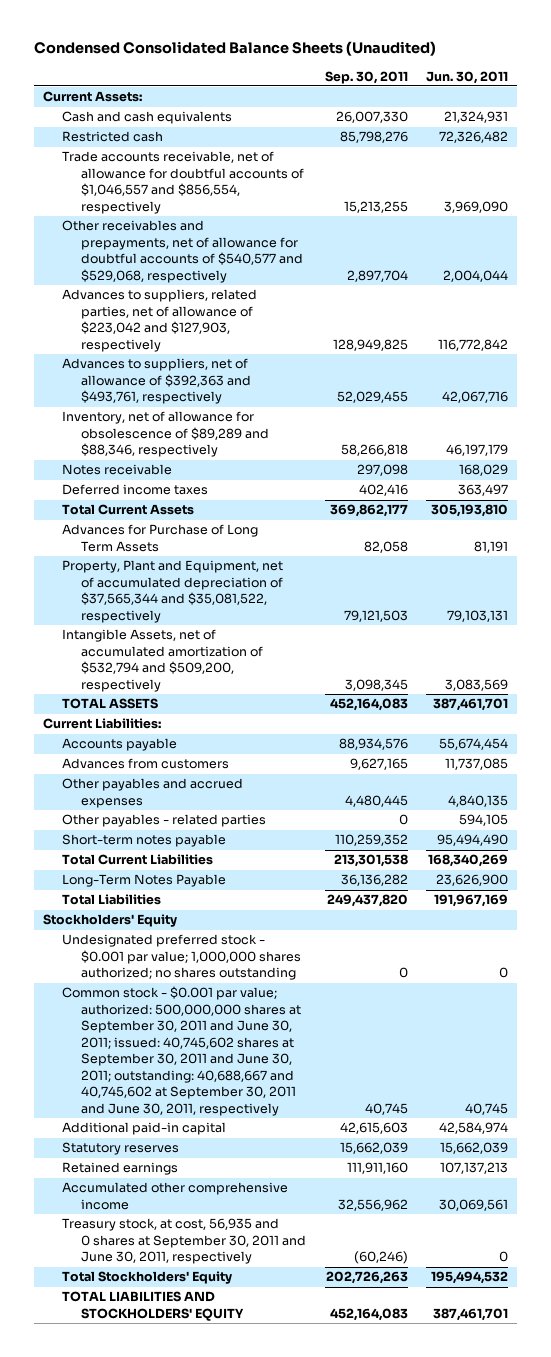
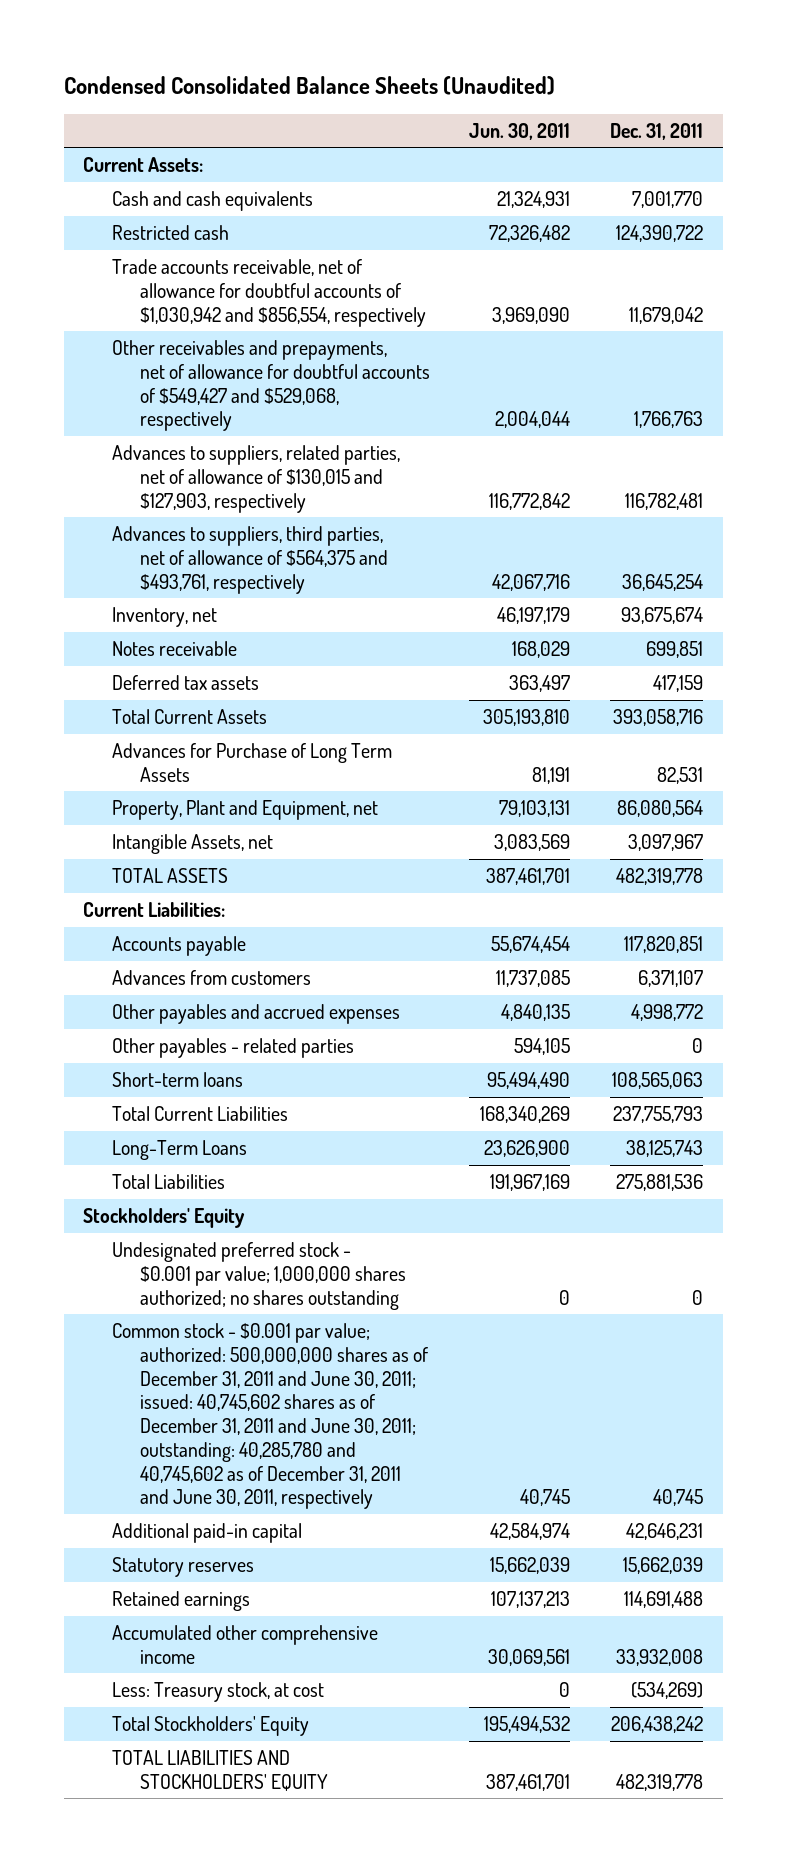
- | Sep. 30, 2011 | Jun. 30, 2011
+ | Jun. 30, 2011 | Dec. 31, 2011
- Trade accounts receivable, net of allowance for doubtful accounts of $1,046,557 and $856,554, respectively | 15,213,255 | 3,969,090
- Other receivables and prepayments, net of allowance for doubtful accounts of $540,577 and $529,068, respectively | 2,897,704 | 2,004,044
- Advances to suppliers, related parties, net of allowance of $223,042 and $127,903, respectively | 128,949,825 | 116,772,842
- Advances to suppliers, net of allowance of $392,363 and $493,761, respectively | 52,029,455 | 42,067,716
- Inventory, net of allowance for obsolescence of $89,289 and $88,346, respectively | 58,266,818 | 46,197,179
+ Trade accounts receivable, net of allowance for doubtful accounts of $1,030,942 and $856,554, respectively | 3,969,090 | 11,679,042
+ Other receivables and prepayments, net of allowance for doubtful accounts of $549,427 and $529,068, respectively | 2,004,044 | 1,766,763
+ Advances to suppliers, related parties, net of allowance of $130,015 and $127,903, respectively | 116,772,842 | 116,782,481
+ Advances to suppliers, third parties, net of allowance of $564,375 and $493,761, respectively | 42,067,716 | 36,645,254
+ Inventory, net | 46,197,179 | 93,675,674
- Deferred income taxes | 402,416 | 363,497
+ Deferred tax assets | 363,497 | 417,159
- Property, Plant and Equipment, net of accumulated depreciation of $37,565,344 and $35,081,522, respectively | 79,121,503 | 79,103,131
- Intangible Assets, net of accumulated amortization of $532,794 and $509,200, respectively | 3,098,345 | 3,083,569
+ Property, Plant and Equipment, net | 79,103,131 | 86,080,564
+ Intangible Assets, net | 3,083,569 | 3,097,967
- Short-term notes payable | 110,259,352 | 95,494,490
+ Short-term loans | 95,494,490 | 108,565,063
- Long-Term Notes Payable | 36,136,282 | 23,626,900
+ Long-Term Loans | 23,626,900 | 38,125,743
- Common stock - $0.001 par value; authorized: 500,000,000 shares at September 30, 2011 and June 30, 2011; issued: 40,745,602 shares at September 30, 2011 and June 30, 2011; outstanding: 40,688,667 and 40,745,602 at September 30, 2011 and June 30, 2011, respectively | 40,745 | 40,745
+ Common stock - $0.001 par value; authorized: 500,000,000 shares as of December 31, 2011 and June 30, 2011; issued: 40,745,602 shares as of December 31, 2011 and June 30, 2011; outstanding: 40,285,780 and 40,745,602 as of December 31, 2011 and June 30, 2011, respectively | 40,745 | 40,745
- Treasury stock, at cost, 56,935 and 0 shares at September 30, 2011 and June 30, 2011, respectively | (60,246) | 0
+ Less: Treasury stock, at cost | 0 | (534,269)

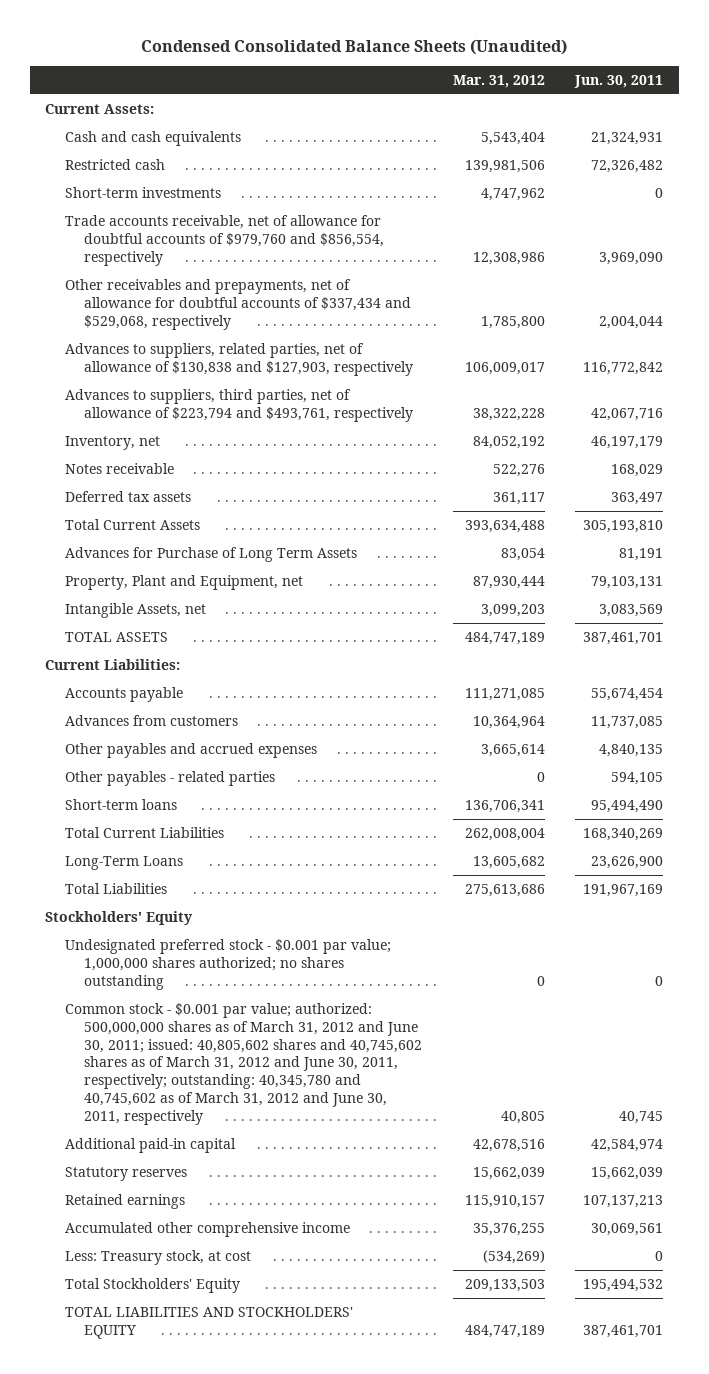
- | Jun. 30, 2011 | Dec. 31, 2011
+ | Mar. 31, 2012 | Jun. 30, 2011
- Trade accounts receivable, net of allowance for doubtful accounts of $1,030,942 and $856,554, respectively | 3,969,090 | 11,679,042
- Other receivables and prepayments, net of allowance for doubtful accounts of $549,427 and $529,068, respectively | 2,004,044 | 1,766,763
- Advances to suppliers, related parties, net of allowance of $130,015 and $127,903, respectively | 116,772,842 | 116,782,481
- Advances to suppliers, third parties, net of allowance of $564,375 and $493,761, respectively | 42,067,716 | 36,645,254
+ Short-term investments | 4,747,962 | 0
+ Trade accounts receivable, net of allowance for doubtful accounts of $979,760 and $856,554, respectively | 12,308,986 | 3,969,090
+ Other receivables and prepayments, net of allowance for doubtful accounts of $337,434 and $529,068, respectively | 1,785,800 | 2,004,044
+ Advances to suppliers, related parties, net of allowance of $130,838 and $127,903, respectively | 106,009,017 | 116,772,842
+ Advances to suppliers, third parties, net of allowance of $223,794 and $493,761, respectively | 38,322,228 | 42,067,716
- Common stock - $0.001 par value; authorized: 500,000,000 shares as of December 31, 2011 and June 30, 2011; issued: 40,745,602 shares as of December 31, 2011 and June 30, 2011; outstanding: 40,285,780 and 40,745,602 as of December 31, 2011 and June 30, 2011, respectively | 40,745 | 40,745
+ Common stock - $0.001 par value; authorized: 500,000,000 shares as of March 31, 2012 and June 30, 2011; issued: 40,805,602 shares and 40,745,602 shares as of March 31, 2012 and June 30, 2011, respectively; outstanding: 40,345,780 and 40,745,602 as of March 31, 2012 and June 30, 2011, respectively | 40,805 | 40,745

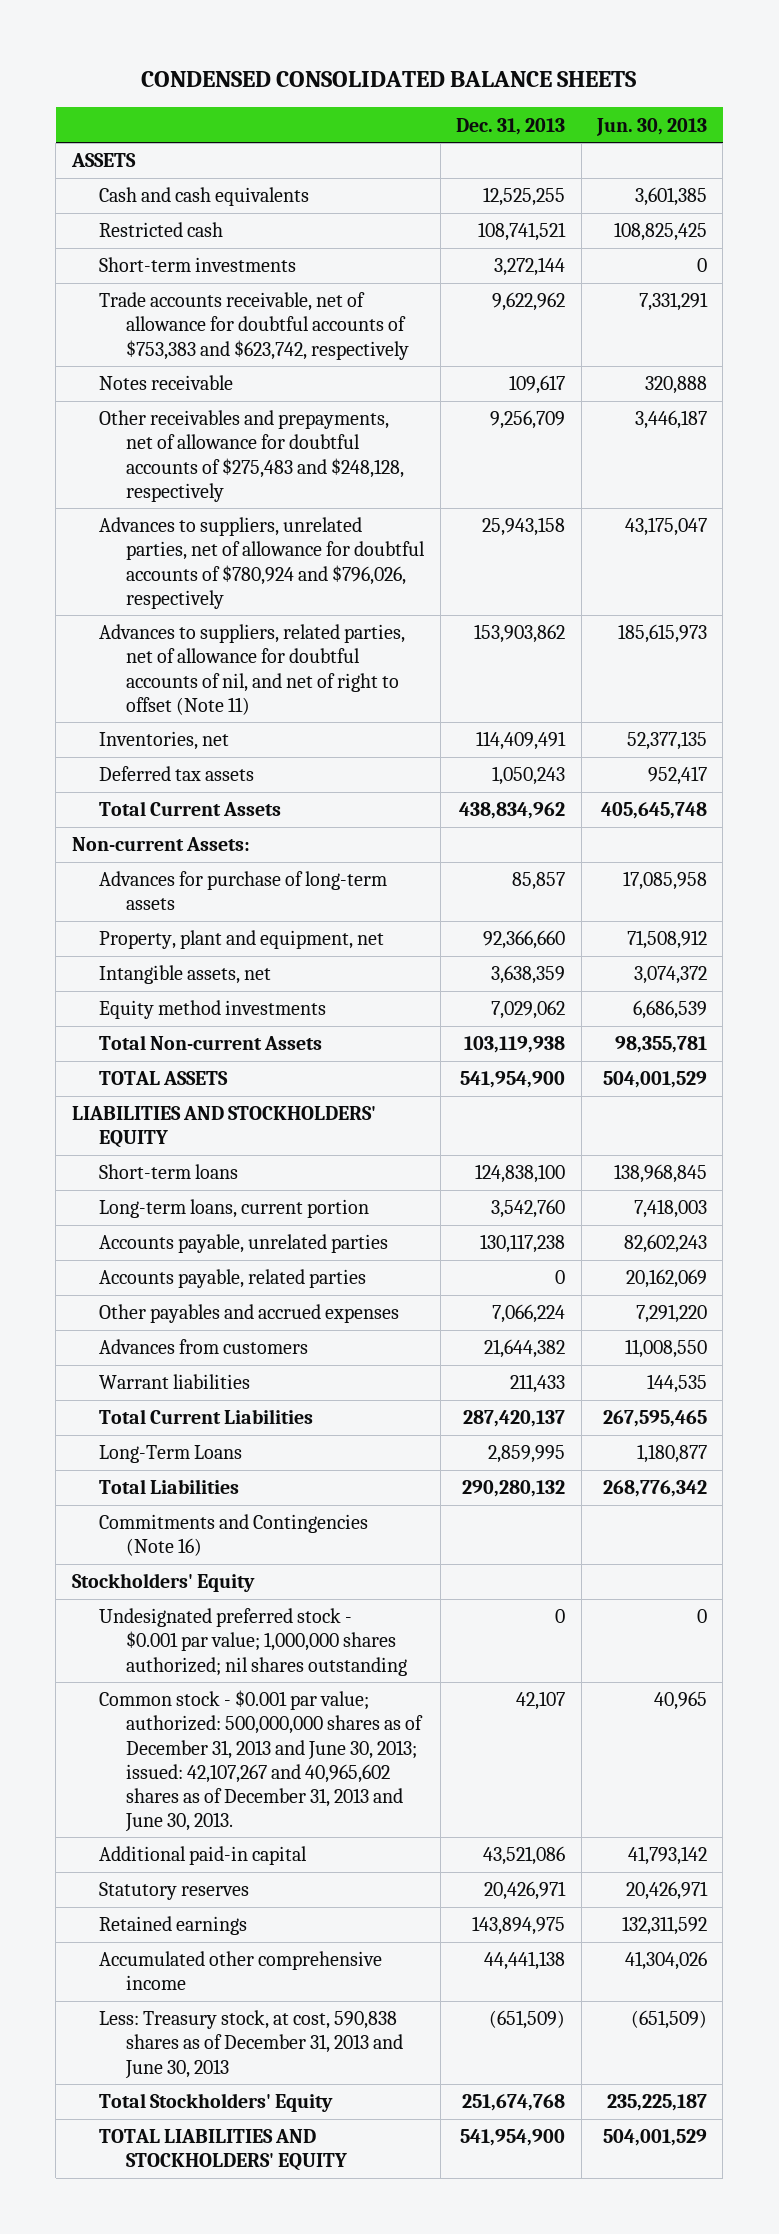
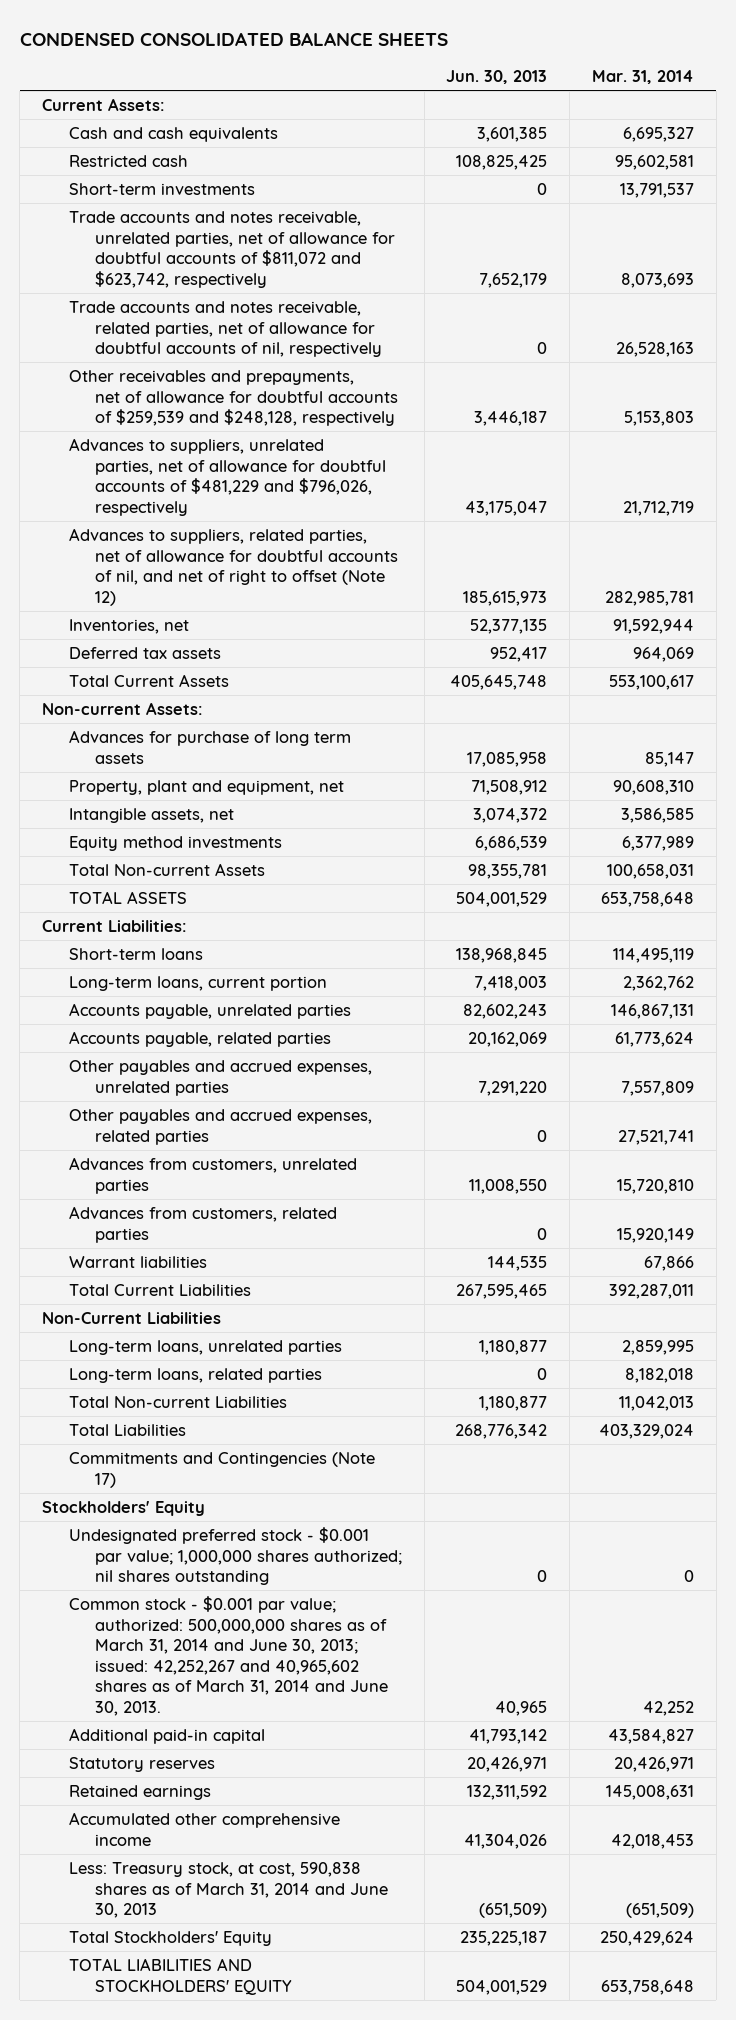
- | Dec. 31, 2013 | Jun. 30, 2013
+ | Jun. 30, 2013 | Mar. 31, 2014
- ASSETS
+ Current Assets:
- Trade accounts receivable, net of allowance for doubtful accounts of $753,383 and $623,742, respectively | 9,622,962 | 7,331,291
- Notes receivable | 109,617 | 320,888
- Other receivables and prepayments, net of allowance for doubtful accounts of $275,483 and $248,128, respectively | 9,256,709 | 3,446,187
- Advances to suppliers, unrelated parties, net of allowance for doubtful accounts of $780,924 and $796,026, respectively | 25,943,158 | 43,175,047
- Advances to suppliers, related parties, net of allowance for doubtful accounts of nil, and net of right to offset (Note 11) | 153,903,862 | 185,615,973
+ Trade accounts and notes receivable, unrelated parties, net of allowance for doubtful accounts of $811,072 and $623,742, respectively | 7,652,179 | 8,073,693
+ Trade accounts and notes receivable, related parties, net of allowance for doubtful accounts of nil, respectively | 0 | 26,528,163
+ Other receivables and prepayments, net of allowance for doubtful accounts of $259,539 and $248,128, respectively | 3,446,187 | 5,153,803
+ Advances to suppliers, unrelated parties, net of allowance for doubtful accounts of $481,229 and $796,026, respectively | 43,175,047 | 21,712,719
+ Advances to suppliers, related parties, net of allowance for doubtful accounts of nil, and net of right to offset (Note 12) | 185,615,973 | 282,985,781
- Advances for purchase of long-term assets | 85,857 | 17,085,958
+ Advances for purchase of long term assets | 17,085,958 | 85,147
- LIABILITIES AND STOCKHOLDERS' EQUITY
+ Current Liabilities:
- Other payables and accrued expenses | 7,066,224 | 7,291,220
- Advances from customers | 21,644,382 | 11,008,550
+ Other payables and accrued expenses, unrelated parties | 7,291,220 | 7,557,809
+ Other payables and accrued expenses, related parties | 0 | 27,521,741
+ Advances from customers, unrelated parties | 11,008,550 | 15,720,810
+ Advances from customers, related parties | 0 | 15,920,149
- Long-Term Loans | 2,859,995 | 1,180,877
+ Non-Current Liabilities
+ Long-term loans, unrelated parties | 1,180,877 | 2,859,995
+ Long-term loans, related parties | 0 | 8,182,018
+ Total Non-current Liabilities | 1,180,877 | 11,042,013
- Commitments and Contingencies (Note 16)
+ Commitments and Contingencies (Note 17)
- Common stock - $0.001 par value; authorized: 500,000,000 shares as of December 31, 2013 and June 30, 2013; issued: 42,107,267 and 40,965,602 shares as of December 31, 2013 and June 30, 2013. | 42,107 | 40,965
+ Common stock - $0.001 par value; authorized: 500,000,000 shares as of March 31, 2014 and June 30, 2013; issued: 42,252,267 and 40,965,602 shares as of March 31, 2014 and June 30, 2013. | 40,965 | 42,252
- Less: Treasury stock, at cost, 590,838 shares as of December 31, 2013 and June 30, 2013 | (651,509) | (651,509)
+ Less: Treasury stock, at cost, 590,838 shares as of March 31, 2014 and June 30, 2013 | (651,509) | (651,509)

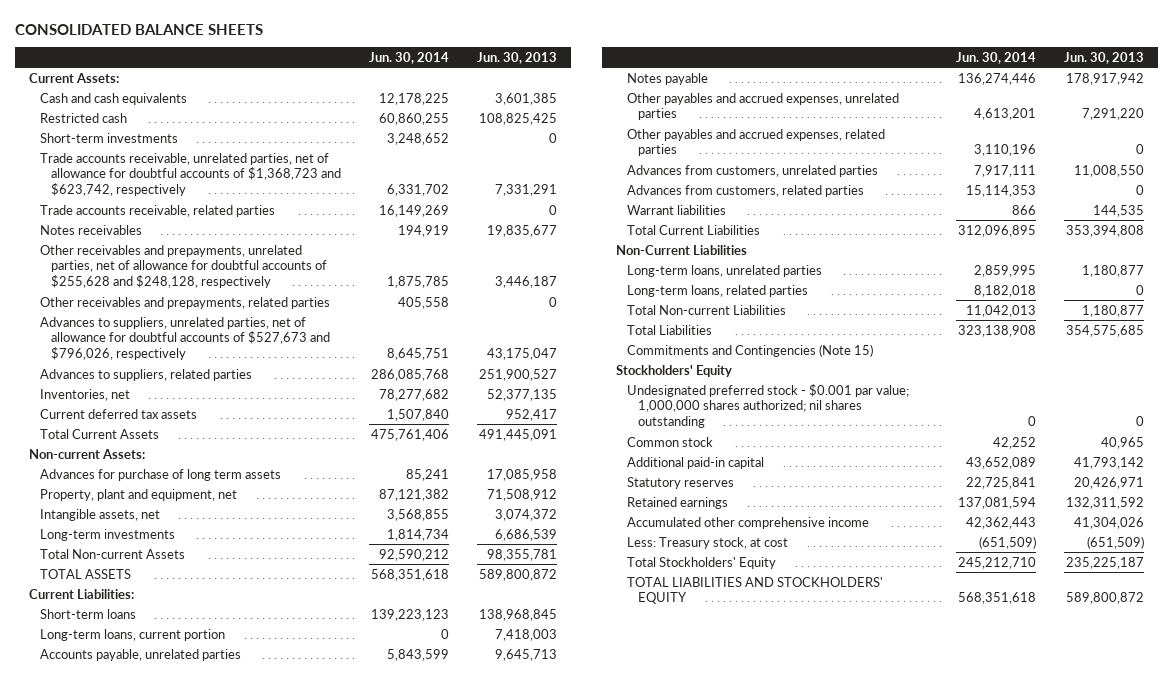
- CONDENSED CONSOLIDATED BALANCE SHEETS
+ CONSOLIDATED BALANCE SHEETS
- | Jun. 30, 2013 | Mar. 31, 2014
+ | Jun. 30, 2014 | Jun. 30, 2013
- Trade accounts and notes receivable, unrelated parties, net of allowance for doubtful accounts of $811,072 and $623,742, respectively | 7,652,179 | 8,073,693
- Trade accounts and notes receivable, related parties, net of allowance for doubtful accounts of nil, respectively | 0 | 26,528,163
- Other receivables and prepayments, net of allowance for doubtful accounts of $259,539 and $248,128, respectively | 3,446,187 | 5,153,803
- Advances to suppliers, unrelated parties, net of allowance for doubtful accounts of $481,229 and $796,026, respectively | 43,175,047 | 21,712,719
- Advances to suppliers, related parties, net of allowance for doubtful accounts of nil, and net of right to offset (Note 12) | 185,615,973 | 282,985,781
+ Trade accounts receivable, unrelated parties, net of allowance for doubtful accounts of $1,368,723 and $623,742, respectively | 6,331,702 | 7,331,291
+ Trade accounts receivable, related parties | 16,149,269 | 0
+ Notes receivables | 194,919 | 19,835,677
+ Other receivables and prepayments, unrelated parties, net of allowance for doubtful accounts of $255,628 and $248,128, respectively | 1,875,785 | 3,446,187
+ Other receivables and prepayments, related parties | 405,558 | 0
+ Advances to suppliers, unrelated parties, net of allowance for doubtful accounts of $527,673 and $796,026, respectively | 8,645,751 | 43,175,047
+ Advances to suppliers, related parties | 286,085,768 | 251,900,527
- Deferred tax assets | 952,417 | 964,069
- Total Current Assets | 405,645,748 | 553,100,617
+ Current deferred tax assets | 1,507,840 | 952,417
+ Total Current Assets | 475,761,406 | 491,445,091
- Equity method investments | 6,686,539 | 6,377,989
+ Long-term investments | 1,814,734 | 6,686,539
- TOTAL ASSETS | 504,001,529 | 653,758,648
+ TOTAL ASSETS | 568,351,618 | 589,800,872
- Accounts payable, unrelated parties | 82,602,243 | 146,867,131
- Accounts payable, related parties | 20,162,069 | 61,773,624
+ Accounts payable, unrelated parties | 5,843,599 | 9,645,713
+ Notes payable | 136,274,446 | 178,917,942
- Total Current Liabilities | 267,595,465 | 392,287,011
+ Total Current Liabilities | 312,096,895 | 353,394,808
- Total Liabilities | 268,776,342 | 403,329,024
- Commitments and Contingencies (Note 17)
+ Total Liabilities | 323,138,908 | 354,575,685
+ Commitments and Contingencies (Note 15)
- Common stock - $0.001 par value; authorized: 500,000,000 shares as of March 31, 2014 and June 30, 2013; issued: 42,252,267 and 40,965,602 shares as of March 31, 2014 and June 30, 2013. | 40,965 | 42,252
+ Common stock | 42,252 | 40,965
- Less: Treasury stock, at cost, 590,838 shares as of March 31, 2014 and June 30, 2013 | (651,509) | (651,509)
+ Less: Treasury stock, at cost | (651,509) | (651,509)
- TOTAL LIABILITIES AND STOCKHOLDERS' EQUITY | 504,001,529 | 653,758,648
+ TOTAL LIABILITIES AND STOCKHOLDERS' EQUITY | 568,351,618 | 589,800,872

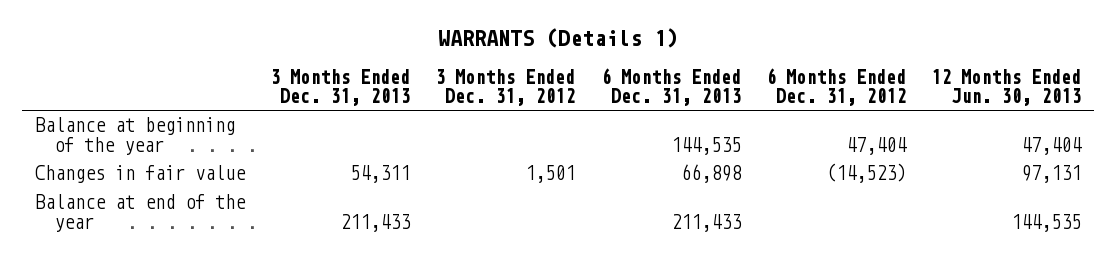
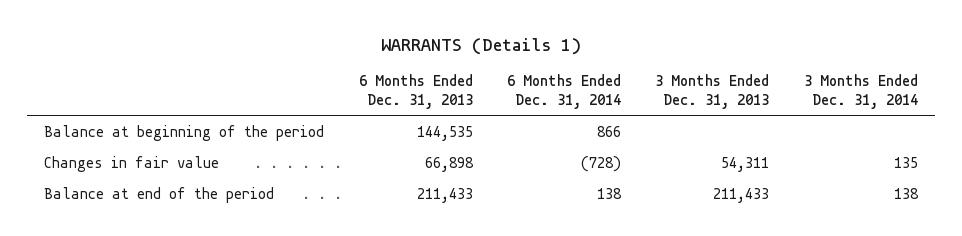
- | 3 Months Ended Dec. 31, 2013 | 3 Months Ended Dec. 31, 2012 | 6 Months Ended Dec. 31, 2013 | 6 Months Ended Dec. 31, 2012 | 12 Months Ended Jun. 30, 2013
+ | 6 Months Ended Dec. 31, 2013 | 6 Months Ended Dec. 31, 2014 | 3 Months Ended Dec. 31, 2013 | 3 Months Ended Dec. 31, 2014
- Balance at beginning of the year | | | 144,535 | 47,404 | 47,404
+ Balance at beginning of the period | 144,535 | 866 | |
- Balance at end of the year | 211,433 | | 211,433 | | 144,535
+ Balance at end of the period | 211,433 | 138 | 211,433 | 138

